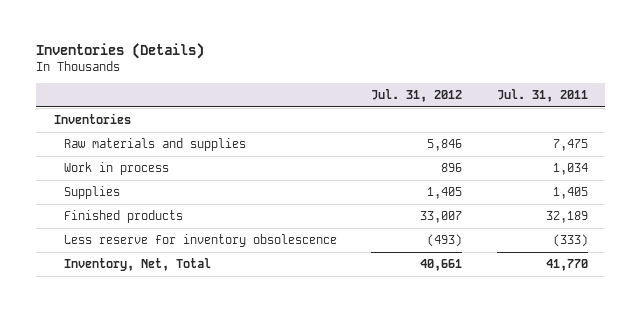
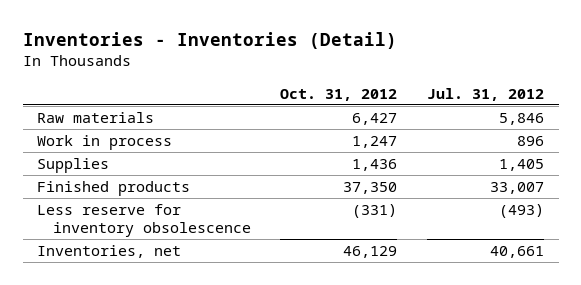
- Inventories (Details)
+ Inventories - Inventories (Detail)
- | Jul. 31, 2012 | Jul. 31, 2011
+ | Oct. 31, 2012 | Jul. 31, 2012
- Inventories
- Raw materials and supplies | 5,846 | 7,475
+ Raw materials | 6,427 | 5,846
- Inventory, Net, Total | 40,661 | 41,770
+ Inventories, net | 46,129 | 40,661

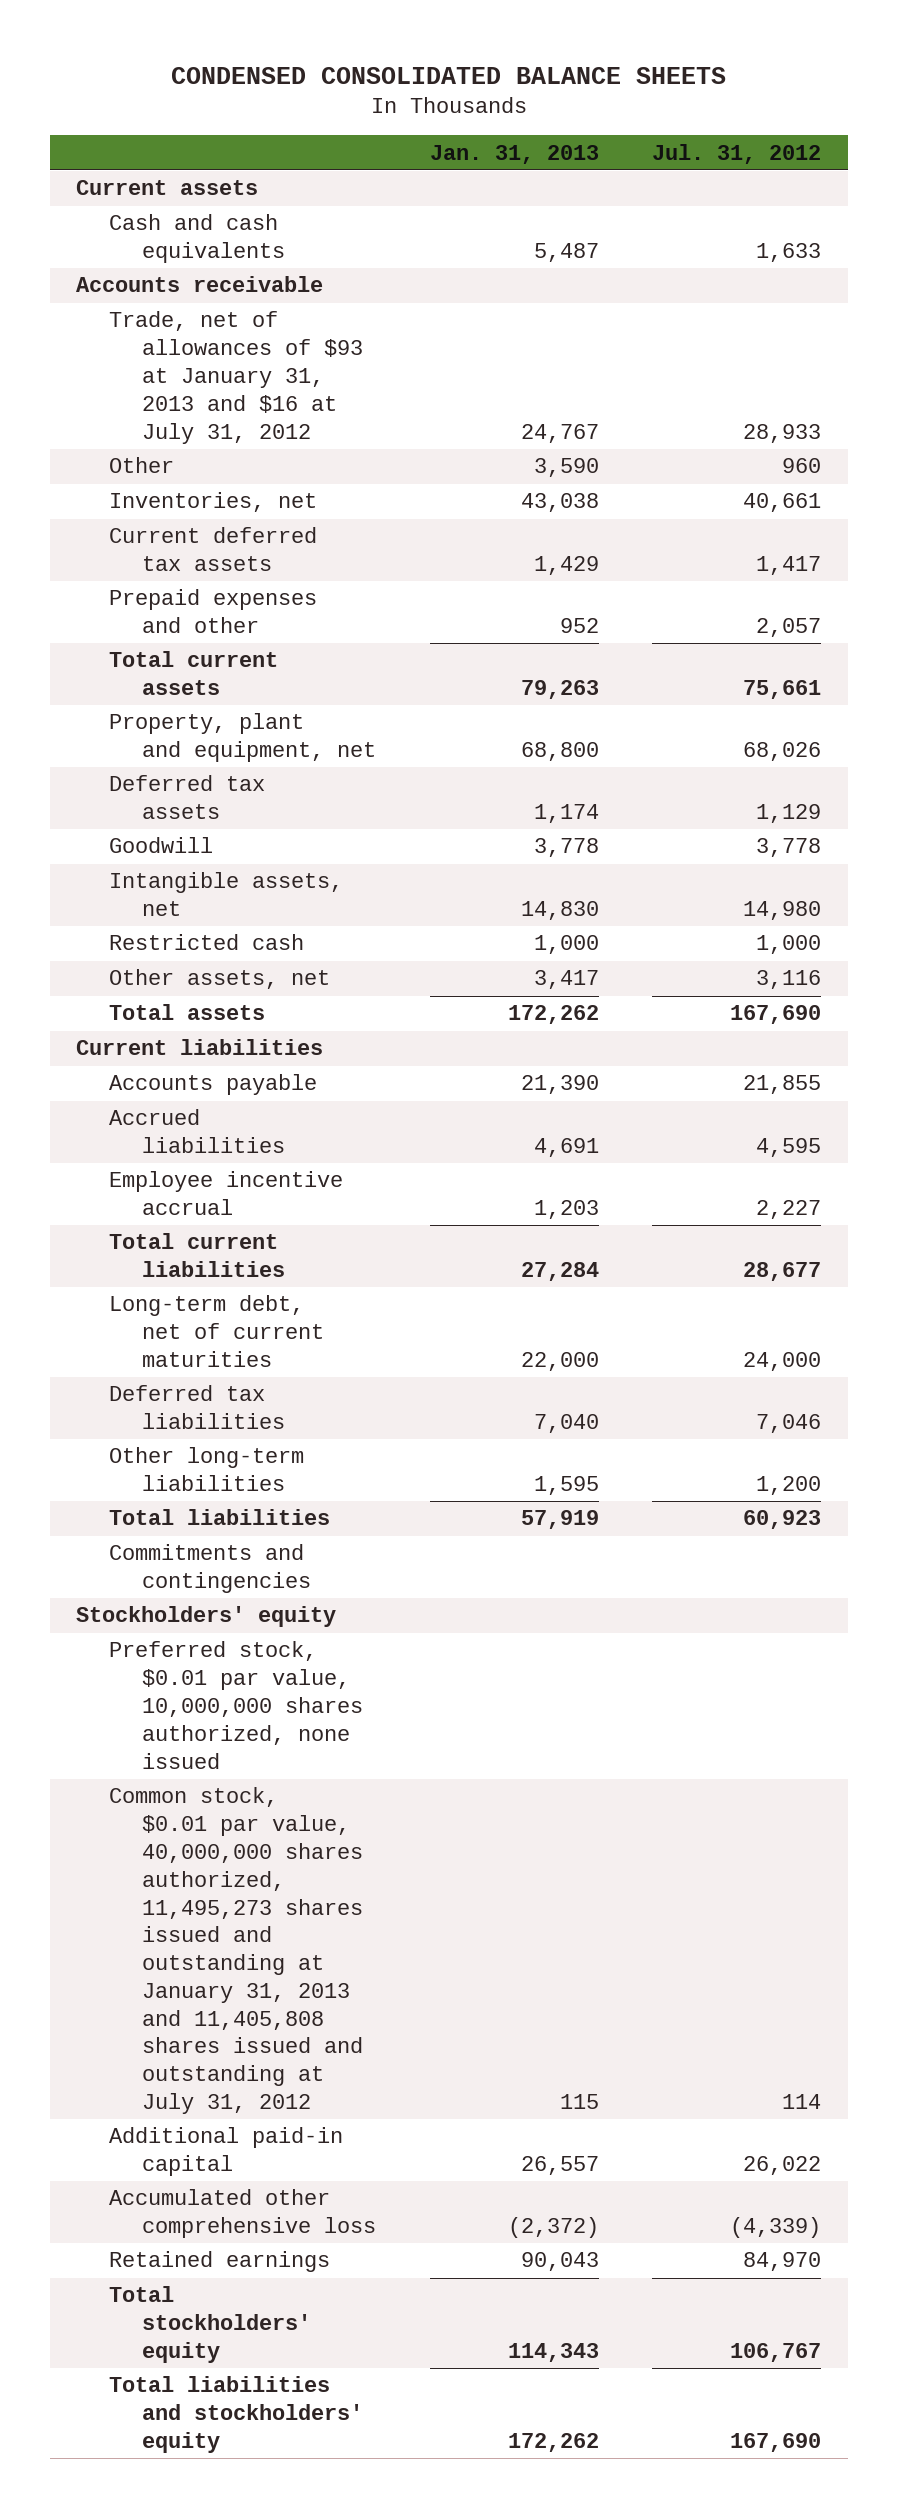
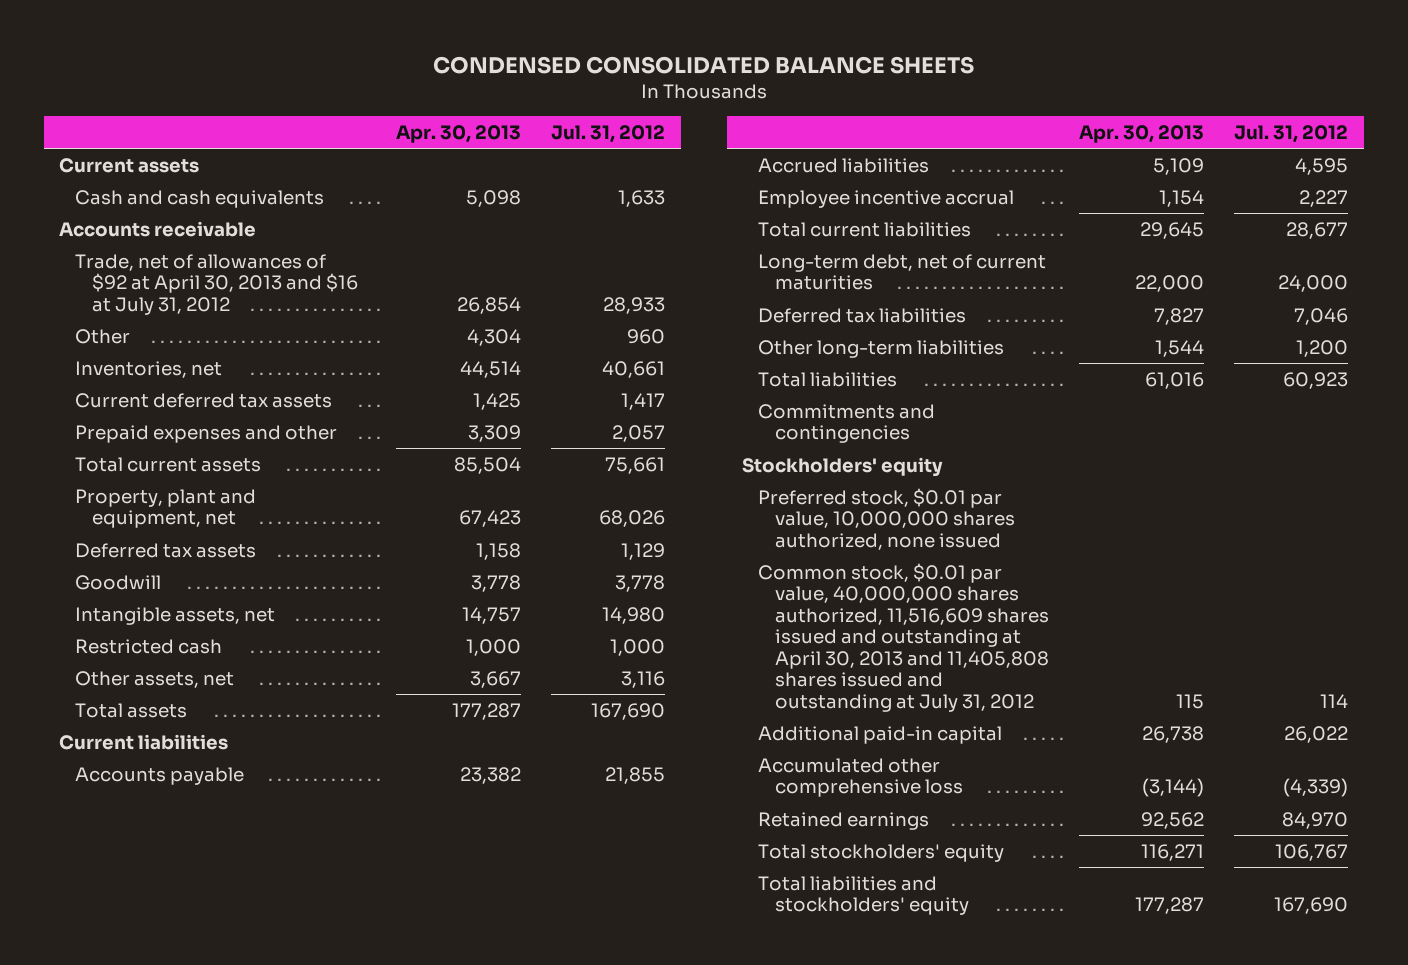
- | Jan. 31, 2013 | Jul. 31, 2012
+ | Apr. 30, 2013 | Jul. 31, 2012
- Trade, net of allowances of $93 at January 31, 2013 and $16 at July 31, 2012 | 24,767 | 28,933
+ Trade, net of allowances of $92 at April 30, 2013 and $16 at July 31, 2012 | 26,854 | 28,933
- Common stock, $0.01 par value, 40,000,000 shares authorized, 11,495,273 shares issued and outstanding at January 31, 2013 and 11,405,808 shares issued and outstanding at July 31, 2012 | 115 | 114
+ Common stock, $0.01 par value, 40,000,000 shares authorized, 11,516,609 shares issued and outstanding at April 30, 2013 and 11,405,808 shares issued and outstanding at July 31, 2012 | 115 | 114

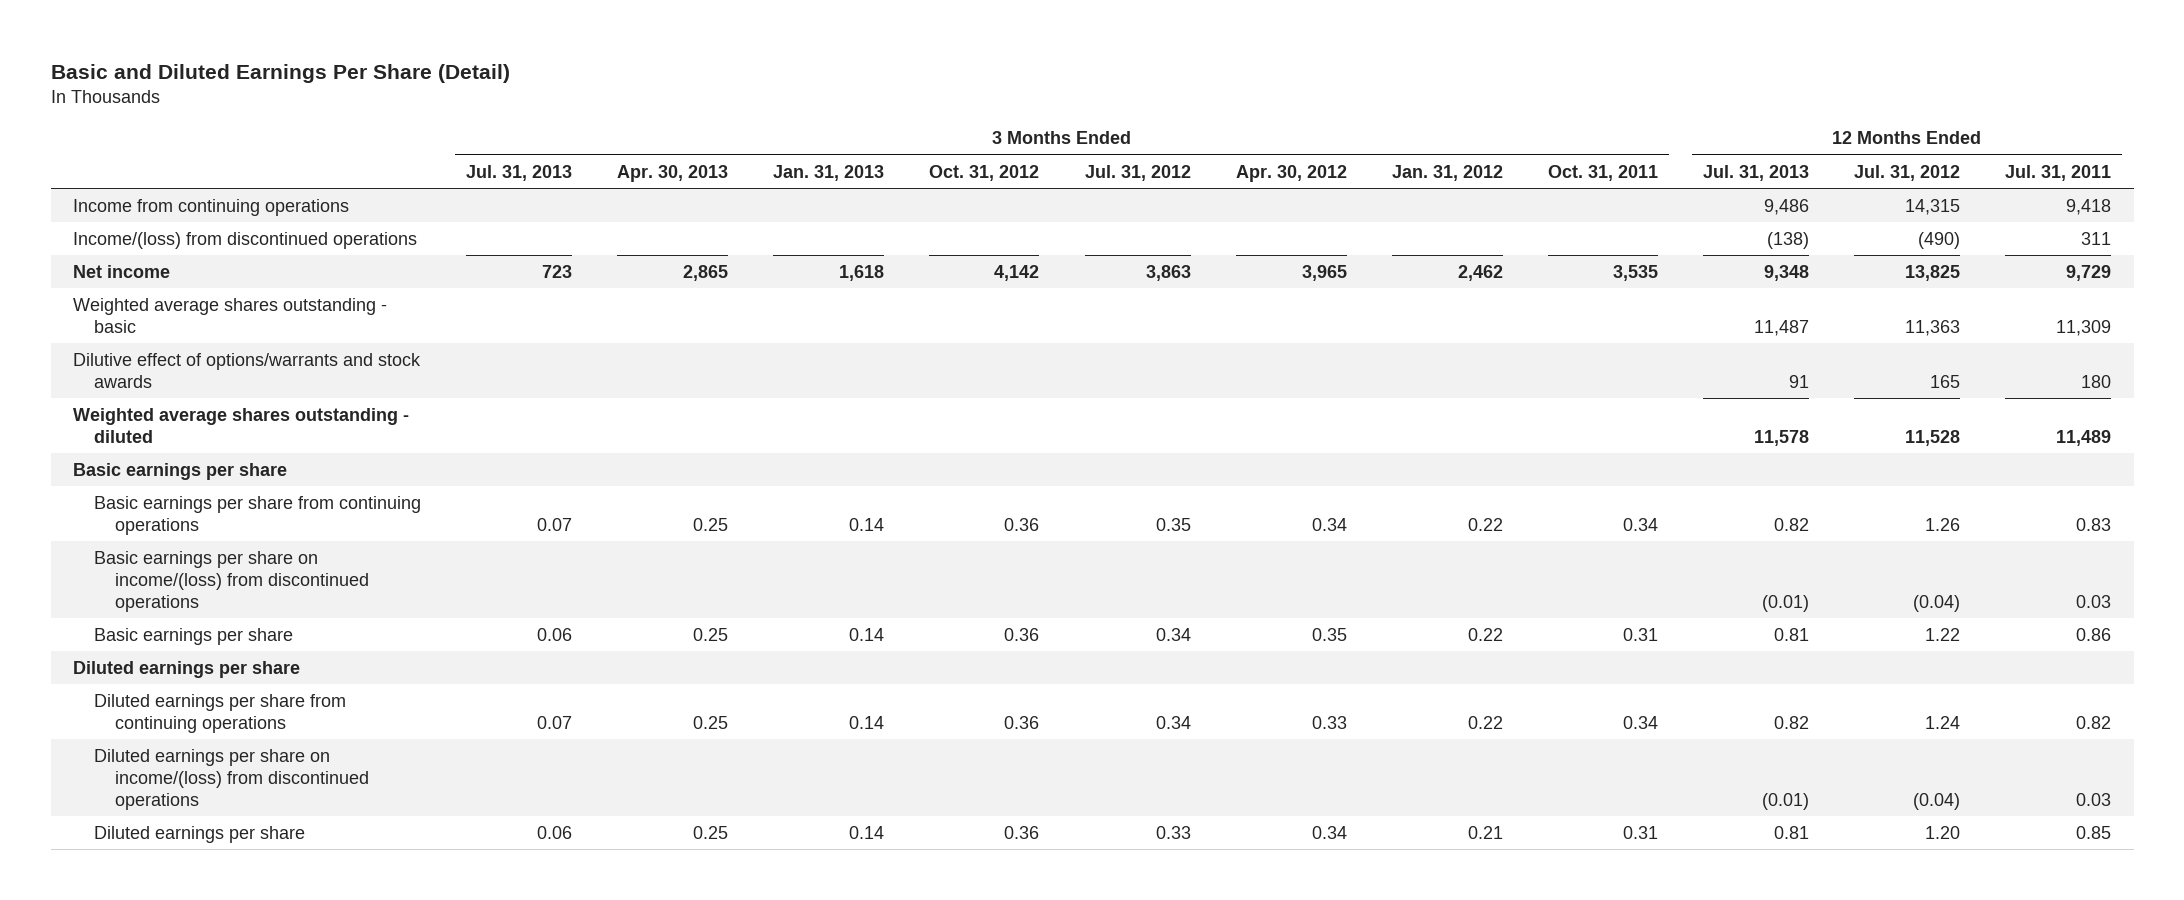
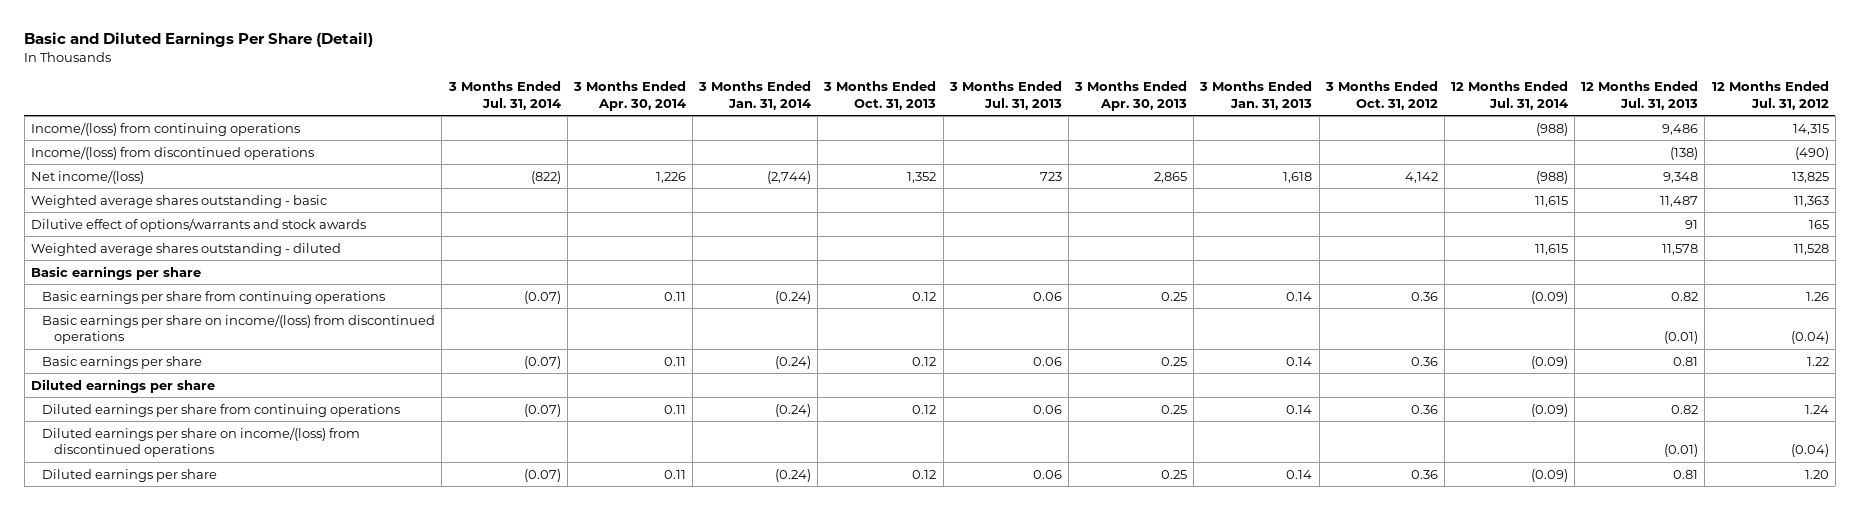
- | 3 Months Ended Jul. 31, 2013 | 3 Months Ended Apr. 30, 2013 | 3 Months Ended Jan. 31, 2013 | 3 Months Ended Oct. 31, 2012 | 3 Months Ended Jul. 31, 2012 | 3 Months Ended Apr. 30, 2012 | 3 Months Ended Jan. 31, 2012 | 3 Months Ended Oct. 31, 2011 | 12 Months Ended Jul. 31, 2013 | 12 Months Ended Jul. 31, 2012 | 12 Months Ended Jul. 31, 2011
+ | 3 Months Ended Jul. 31, 2014 | 3 Months Ended Apr. 30, 2014 | 3 Months Ended Jan. 31, 2014 | 3 Months Ended Oct. 31, 2013 | 3 Months Ended Jul. 31, 2013 | 3 Months Ended Apr. 30, 2013 | 3 Months Ended Jan. 31, 2013 | 3 Months Ended Oct. 31, 2012 | 12 Months Ended Jul. 31, 2014 | 12 Months Ended Jul. 31, 2013 | 12 Months Ended Jul. 31, 2012
- Income from continuing operations | | | | | | | | | 9,486 | 14,315 | 9,418
+ Income/(loss) from continuing operations | | | | | | | | | (988) | 9,486 | 14,315
- Net income | 723 | 2,865 | 1,618 | 4,142 | 3,863 | 3,965 | 2,462 | 3,535 | 9,348 | 13,825 | 9,729
+ Net income/(loss) | (822) | 1,226 | (2,744) | 1,352 | 723 | 2,865 | 1,618 | 4,142 | (988) | 9,348 | 13,825
- Basic earnings per share from continuing operations | 0.07 | 0.25 | 0.14 | 0.36 | 0.35 | 0.34 | 0.22 | 0.34 | 0.82 | 1.26 | 0.83
+ Basic earnings per share from continuing operations | (0.07) | 0.11 | (0.24) | 0.12 | 0.06 | 0.25 | 0.14 | 0.36 | (0.09) | 0.82 | 1.26
- Diluted earnings per share from continuing operations | 0.07 | 0.25 | 0.14 | 0.36 | 0.34 | 0.33 | 0.22 | 0.34 | 0.82 | 1.24 | 0.82
+ Diluted earnings per share from continuing operations | (0.07) | 0.11 | (0.24) | 0.12 | 0.06 | 0.25 | 0.14 | 0.36 | (0.09) | 0.82 | 1.24

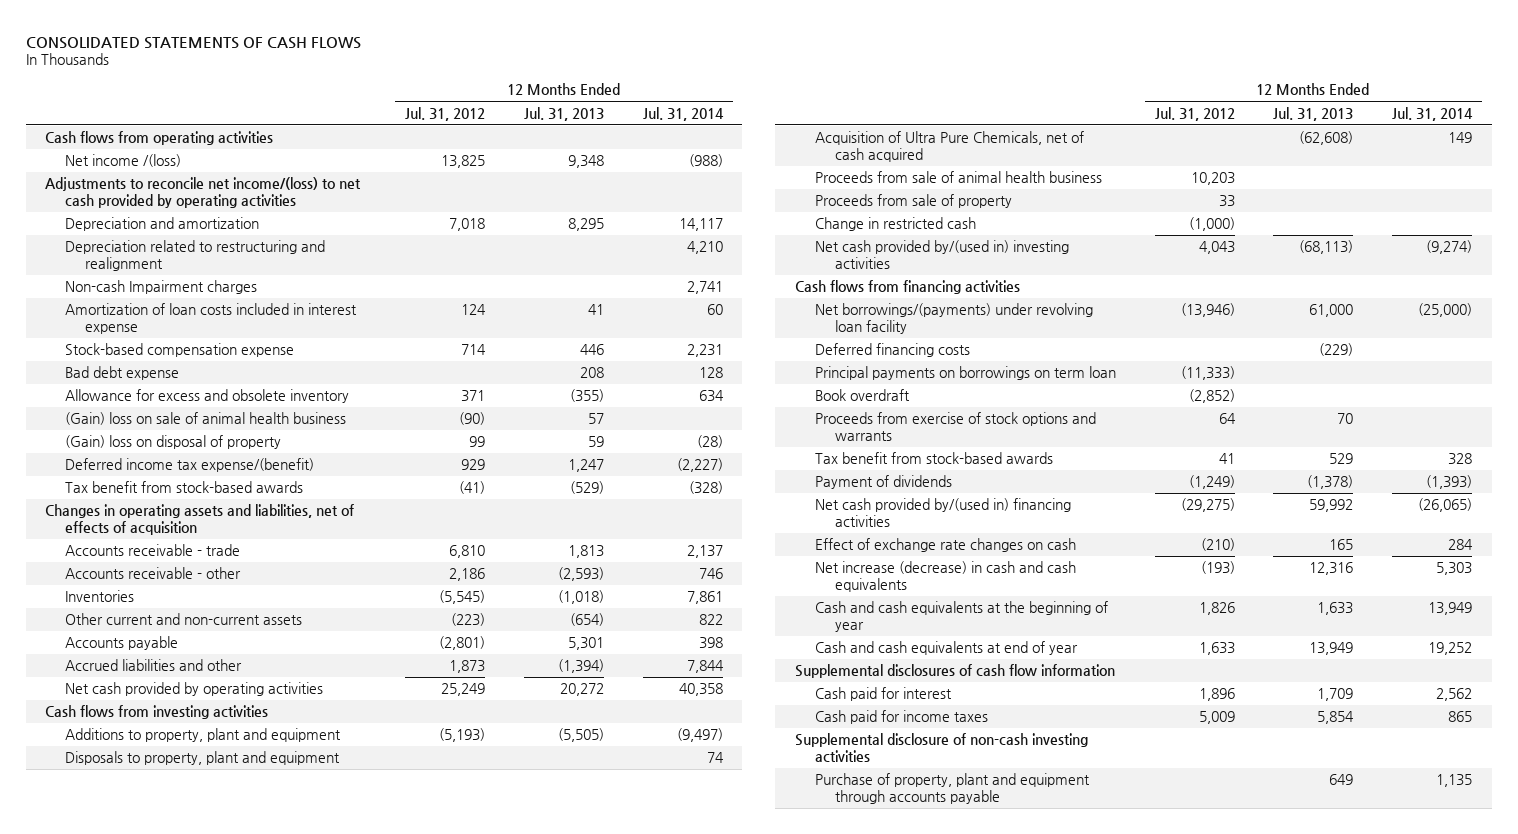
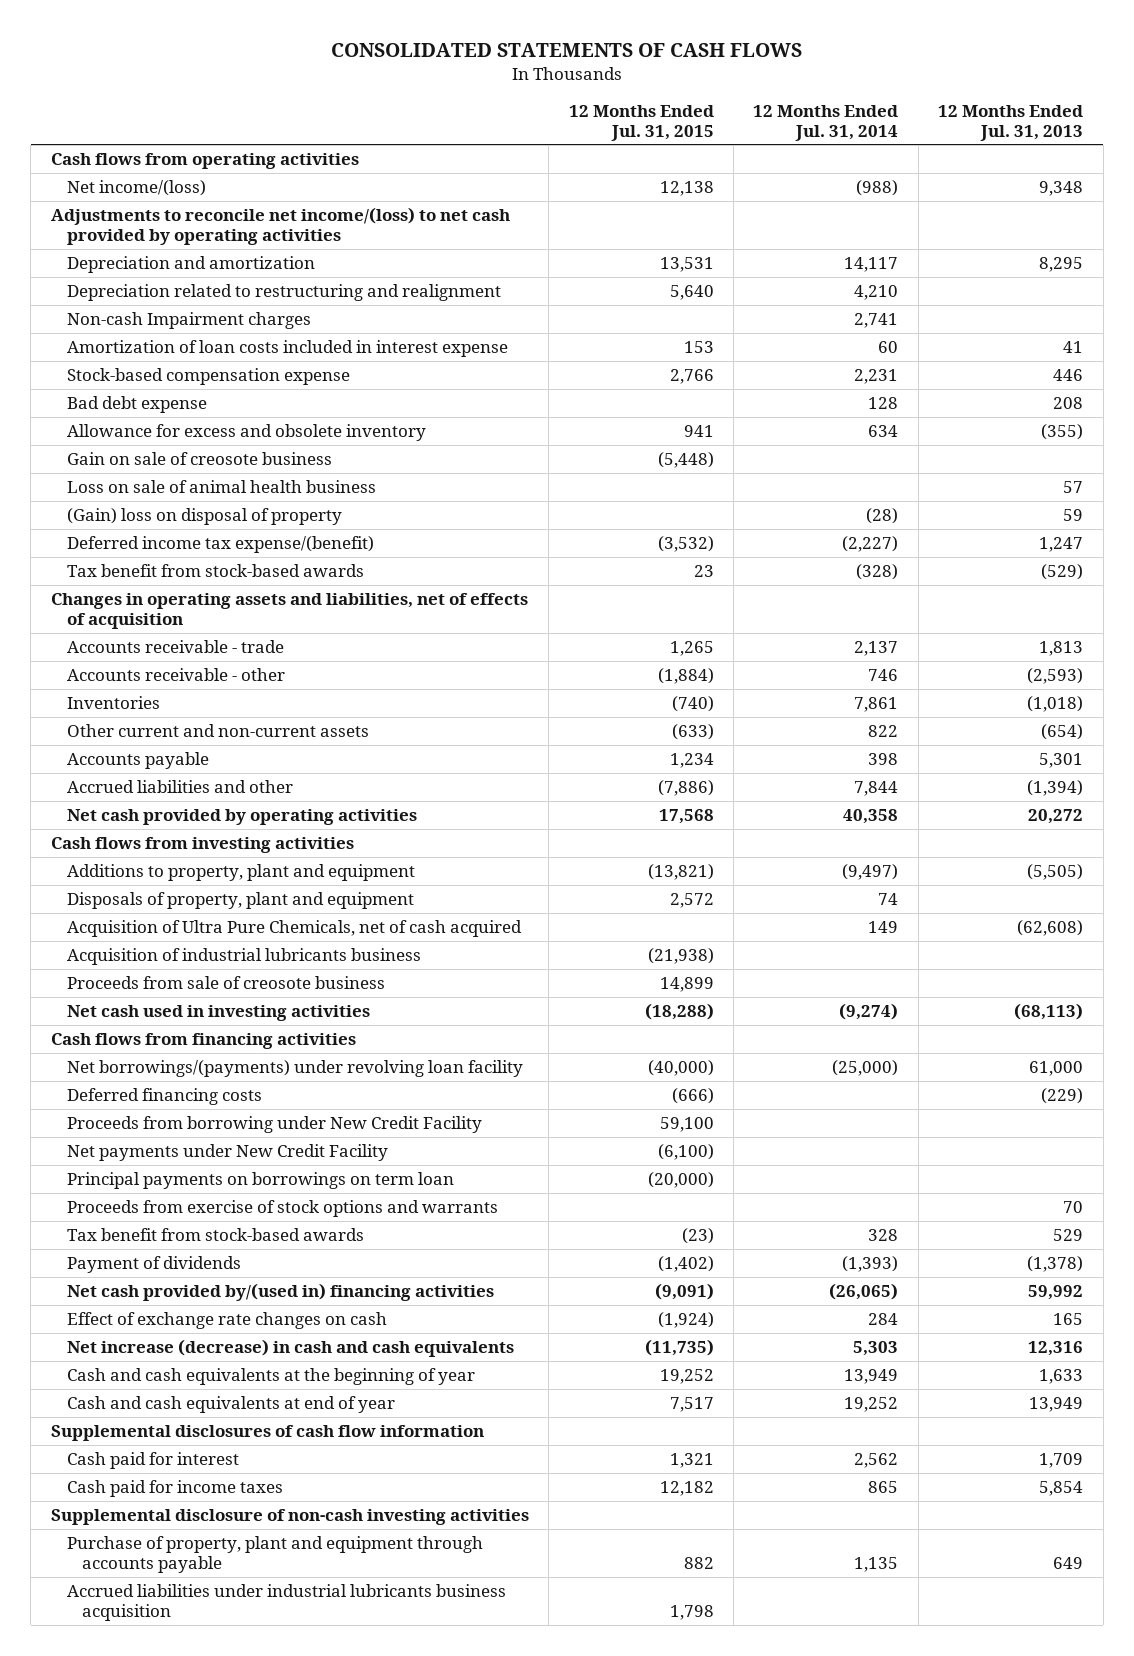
- | 12 Months Ended Jul. 31, 2012 | 12 Months Ended Jul. 31, 2013 | 12 Months Ended Jul. 31, 2014
+ | 12 Months Ended Jul. 31, 2015 | 12 Months Ended Jul. 31, 2014 | 12 Months Ended Jul. 31, 2013
- Net income /(loss) | 13,825 | 9,348 | (988)
+ Net income/(loss) | 12,138 | (988) | 9,348
- (Gain) loss on sale of animal health business | (90) | 57 |
+ Gain on sale of creosote business | (5,448) | |
+ Loss on sale of animal health business | | | 57
- Disposals to property, plant and equipment | | | 74
+ Disposals of property, plant and equipment | 2,572 | 74 |
- Proceeds from sale of animal health business | 10,203 | |
- Proceeds from sale of property | 33 | |
- Change in restricted cash | (1,000) | |
- Net cash provided by/(used in) investing activities | 4,043 | (68,113) | (9,274)
+ Acquisition of industrial lubricants business | (21,938) | |
+ Proceeds from sale of creosote business | 14,899 | |
+ Net cash used in investing activities | (18,288) | (9,274) | (68,113)
+ Proceeds from borrowing under New Credit Facility | 59,100 | |
+ Net payments under New Credit Facility | (6,100) | |
- Book overdraft | (2,852) | |
+ Accrued liabilities under industrial lubricants business acquisition | 1,798 | |

